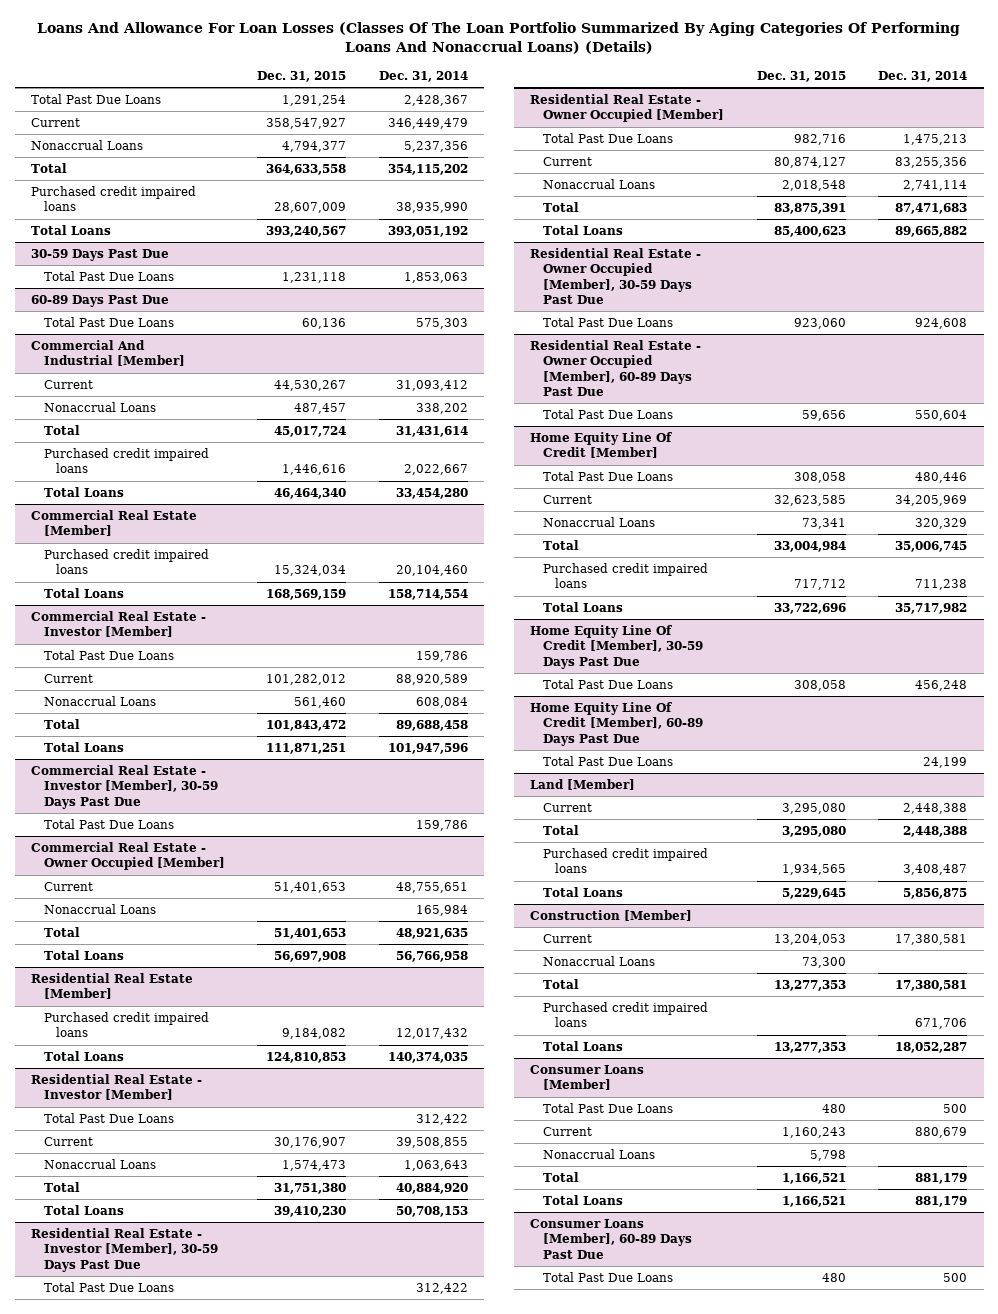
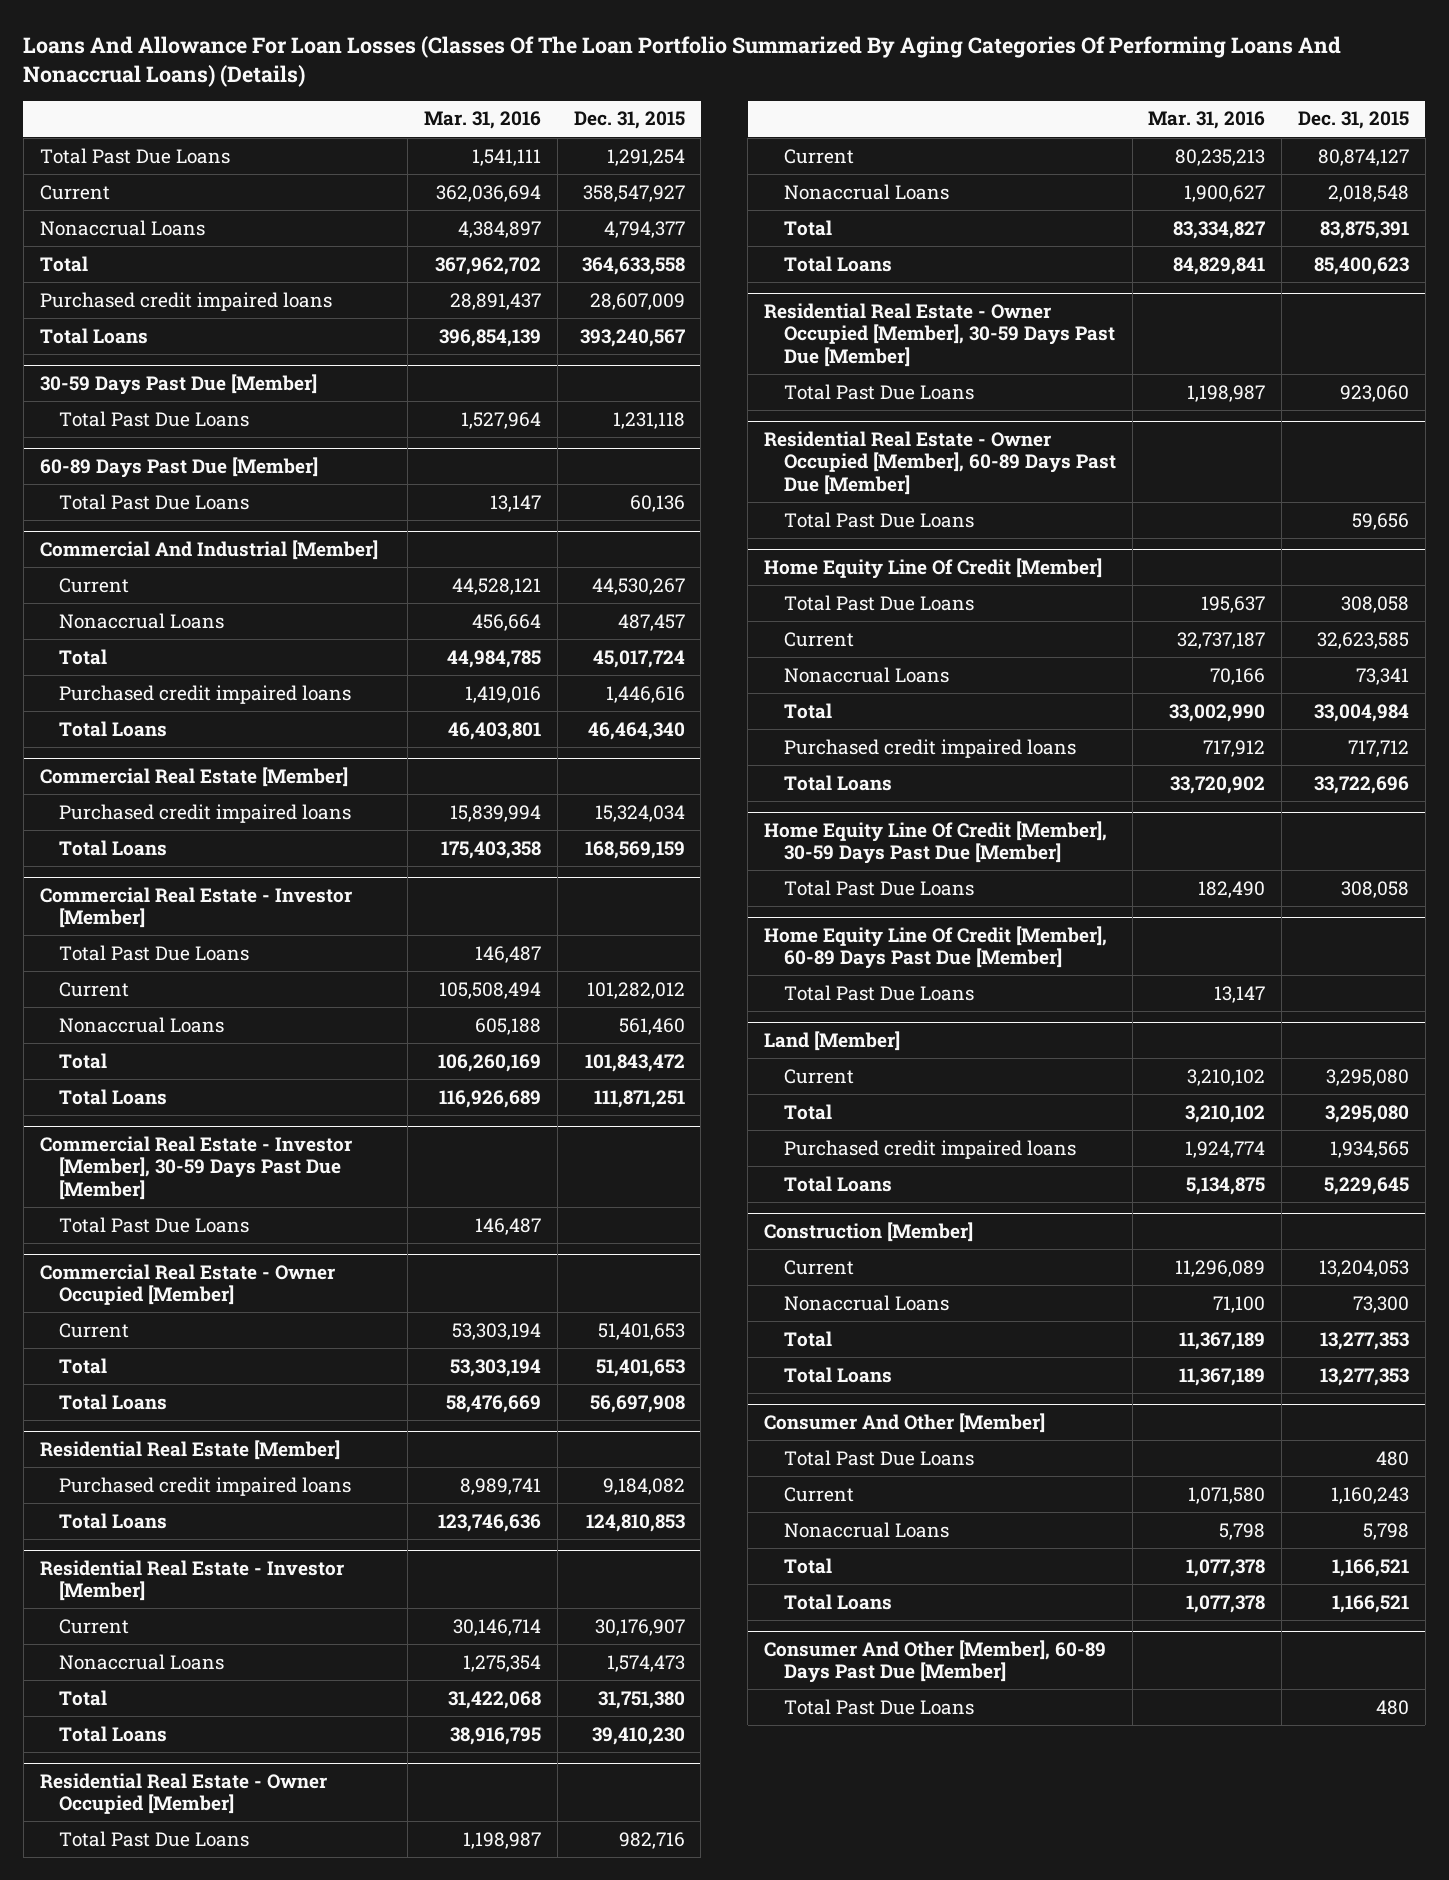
- | Dec. 31, 2015 | Dec. 31, 2014
+ | Mar. 31, 2016 | Dec. 31, 2015
- 30-59 Days Past Due
+ 30-59 Days Past Due [Member]
- 60-89 Days Past Due
+ 60-89 Days Past Due [Member]
- Commercial Real Estate - Investor [Member], 30-59 Days Past Due
+ Commercial Real Estate - Investor [Member], 30-59 Days Past Due [Member]
@ Commercial Real Estate - Owner Occupied [Member]
- Nonaccrual Loans | | 165,984
@ Residential Real Estate - Investor [Member]
- Total Past Due Loans | | 312,422
- Residential Real Estate - Investor [Member], 30-59 Days Past Due
- Total Past Due Loans | | 312,422
- Residential Real Estate - Owner Occupied [Member], 30-59 Days Past Due
+ Residential Real Estate - Owner Occupied [Member], 30-59 Days Past Due [Member]
- Residential Real Estate - Owner Occupied [Member], 60-89 Days Past Due
+ Residential Real Estate - Owner Occupied [Member], 60-89 Days Past Due [Member]
- Home Equity Line Of Credit [Member], 30-59 Days Past Due
+ Home Equity Line Of Credit [Member], 30-59 Days Past Due [Member]
- Home Equity Line Of Credit [Member], 60-89 Days Past Due
+ Home Equity Line Of Credit [Member], 60-89 Days Past Due [Member]
@ Construction [Member]
- Purchased credit impaired loans | | 671,706
- Consumer Loans [Member]
+ Consumer And Other [Member]
- Consumer Loans [Member], 60-89 Days Past Due
+ Consumer And Other [Member], 60-89 Days Past Due [Member]

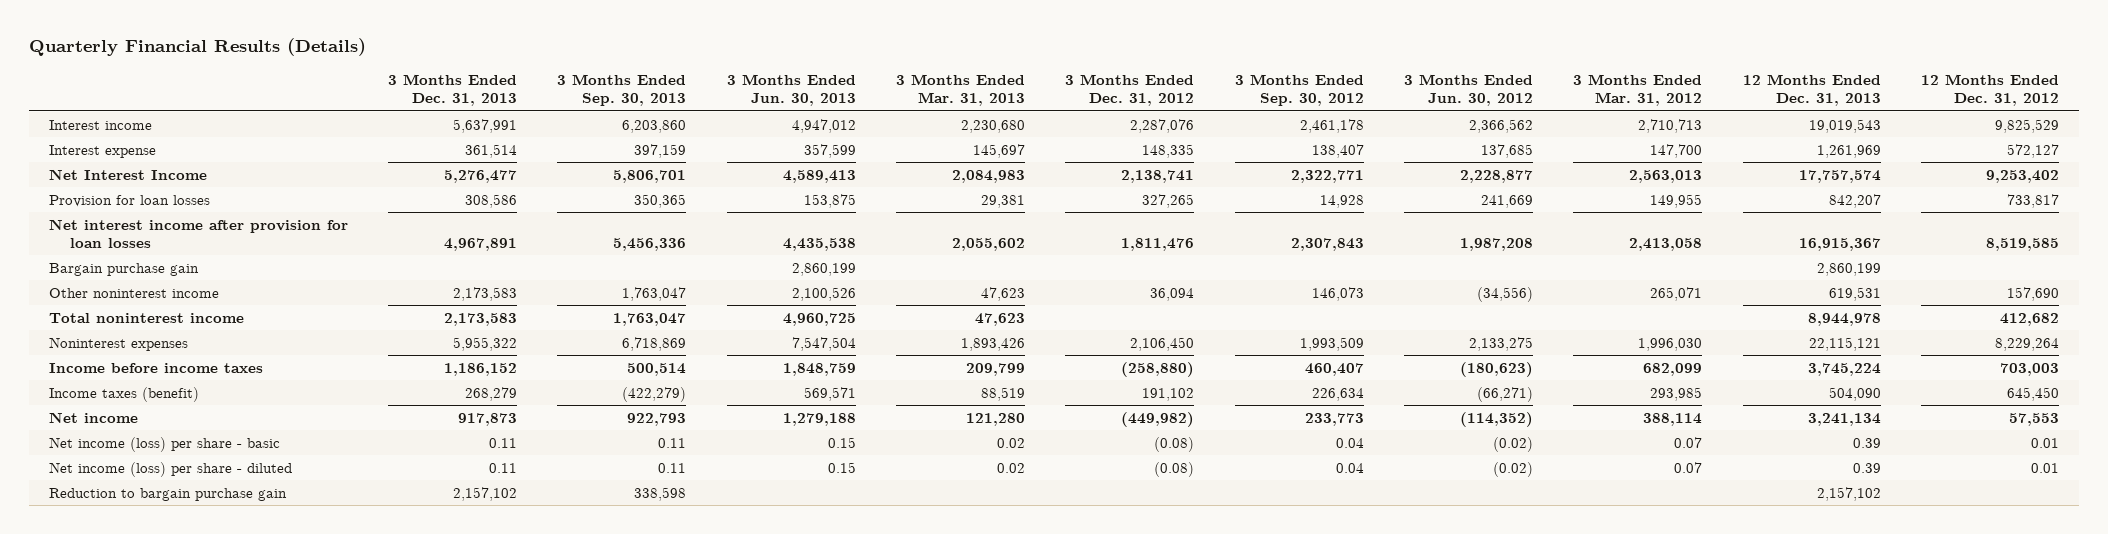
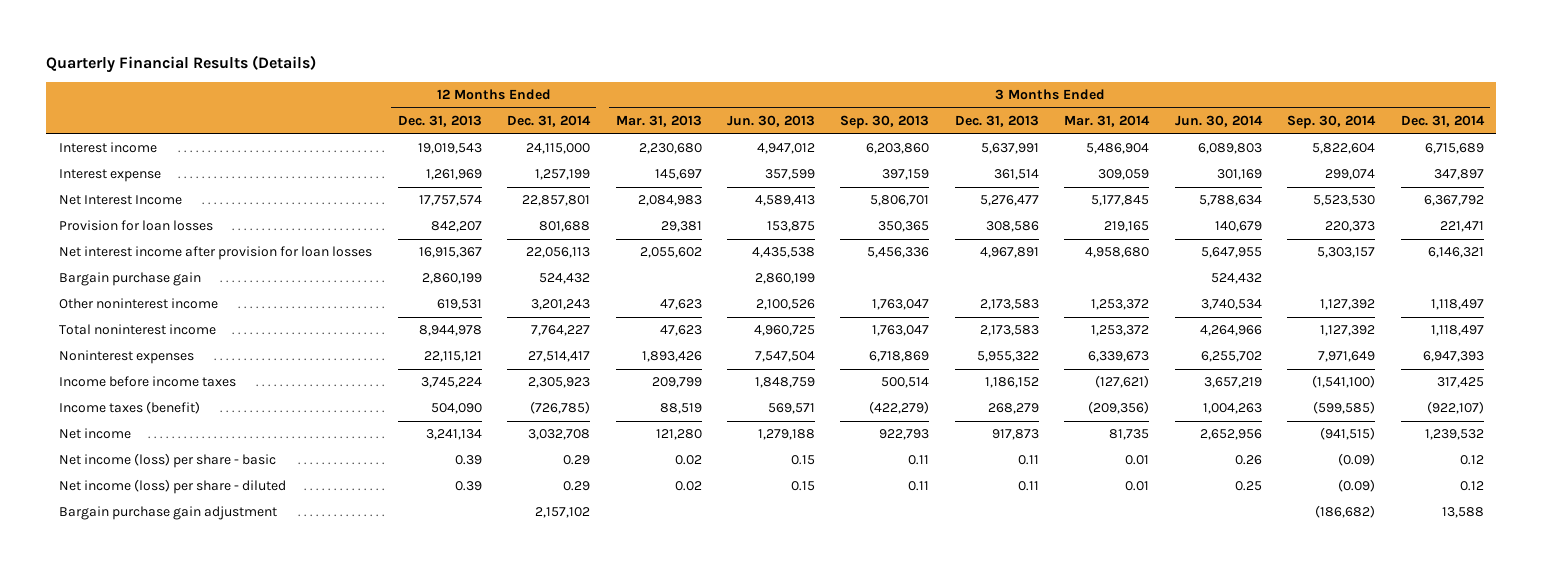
- | 3 Months Ended Dec. 31, 2013 | 3 Months Ended Sep. 30, 2013 | 3 Months Ended Jun. 30, 2013 | 3 Months Ended Mar. 31, 2013 | 3 Months Ended Dec. 31, 2012 | 3 Months Ended Sep. 30, 2012 | 3 Months Ended Jun. 30, 2012 | 3 Months Ended Mar. 31, 2012 | 12 Months Ended Dec. 31, 2013 | 12 Months Ended Dec. 31, 2012
+ | 12 Months Ended Dec. 31, 2013 | 12 Months Ended Dec. 31, 2014 | 3 Months Ended Mar. 31, 2013 | 3 Months Ended Jun. 30, 2013 | 3 Months Ended Sep. 30, 2013 | 3 Months Ended Dec. 31, 2013 | 3 Months Ended Mar. 31, 2014 | 3 Months Ended Jun. 30, 2014 | 3 Months Ended Sep. 30, 2014 | 3 Months Ended Dec. 31, 2014
- Reduction to bargain purchase gain | 2,157,102 | 338,598 | | | | | | | 2,157,102 |
+ Bargain purchase gain adjustment | | 2,157,102 | | | | | | | (186,682) | 13,588

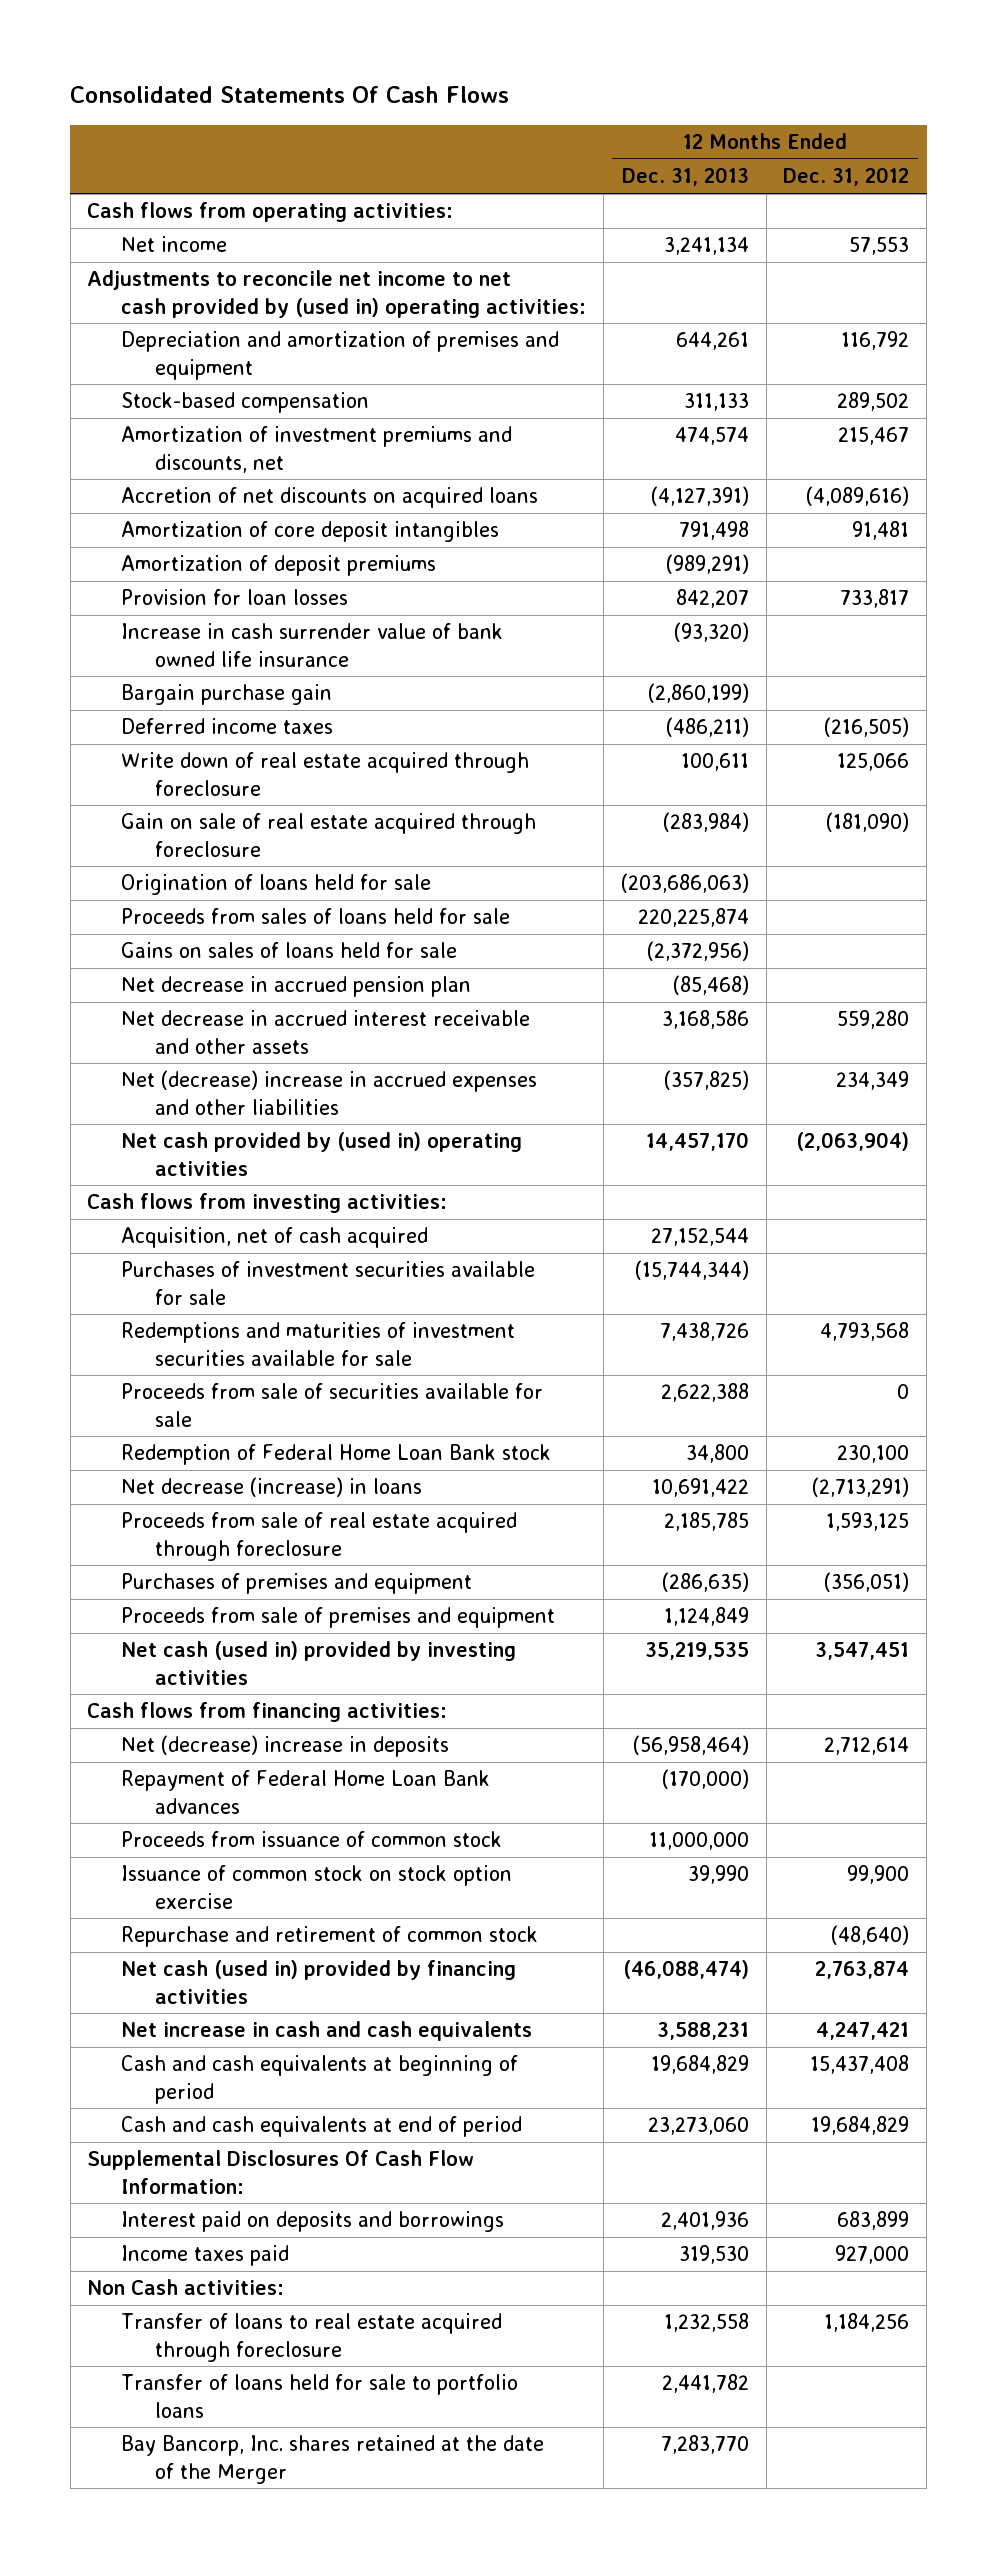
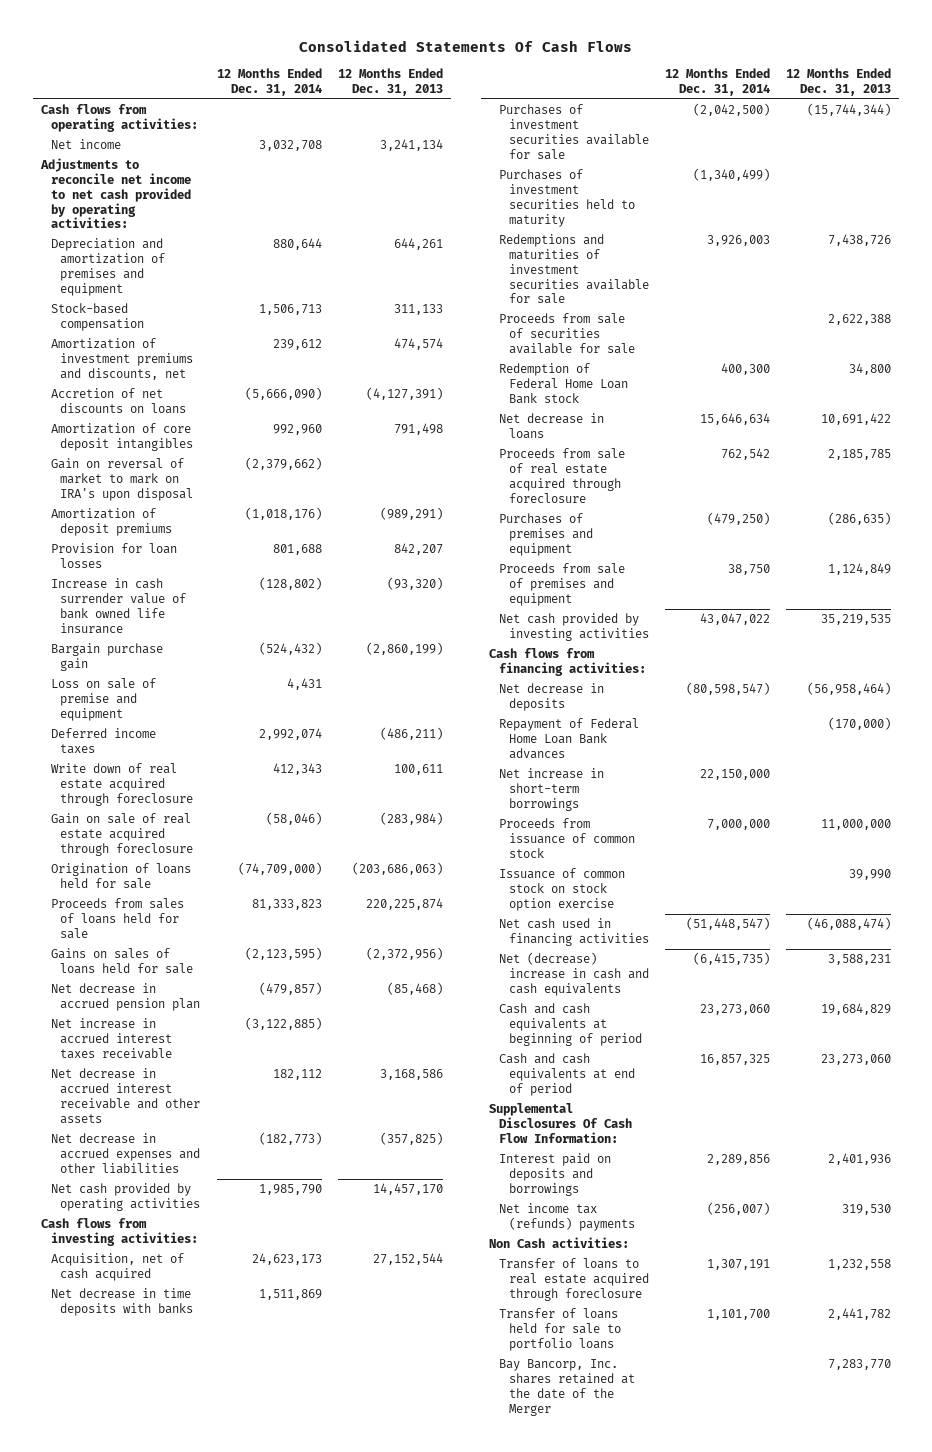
- | 12 Months Ended Dec. 31, 2013 | 12 Months Ended Dec. 31, 2012
+ | 12 Months Ended Dec. 31, 2014 | 12 Months Ended Dec. 31, 2013
- Adjustments to reconcile net income to net cash provided by (used in) operating activities:
+ Adjustments to reconcile net income to net cash provided by operating activities:
- Accretion of net discounts on acquired loans | (4,127,391) | (4,089,616)
+ Accretion of net discounts on loans | (5,666,090) | (4,127,391)
+ Gain on reversal of market to mark on IRA's upon disposal | (2,379,662) |
+ Loss on sale of premise and equipment | 4,431 |
+ Net increase in accrued interest taxes receivable | (3,122,885) |
- Net (decrease) increase in accrued expenses and other liabilities | (357,825) | 234,349
- Net cash provided by (used in) operating activities | 14,457,170 | (2,063,904)
+ Net decrease in accrued expenses and other liabilities | (182,773) | (357,825)
+ Net cash provided by operating activities | 1,985,790 | 14,457,170
+ Net decrease in time deposits with banks | 1,511,869 |
+ Purchases of investment securities held to maturity | (1,340,499) |
- Net decrease (increase) in loans | 10,691,422 | (2,713,291)
+ Net decrease in loans | 15,646,634 | 10,691,422
- Net cash (used in) provided by investing activities | 35,219,535 | 3,547,451
+ Net cash provided by investing activities | 43,047,022 | 35,219,535
- Net (decrease) increase in deposits | (56,958,464) | 2,712,614
+ Net decrease in deposits | (80,598,547) | (56,958,464)
+ Net increase in short-term borrowings | 22,150,000 |
- Repurchase and retirement of common stock | | (48,640)
- Net cash (used in) provided by financing activities | (46,088,474) | 2,763,874
- Net increase in cash and cash equivalents | 3,588,231 | 4,247,421
+ Net cash used in financing activities | (51,448,547) | (46,088,474)
+ Net (decrease) increase in cash and cash equivalents | (6,415,735) | 3,588,231
- Income taxes paid | 319,530 | 927,000
+ Net income tax (refunds) payments | (256,007) | 319,530

